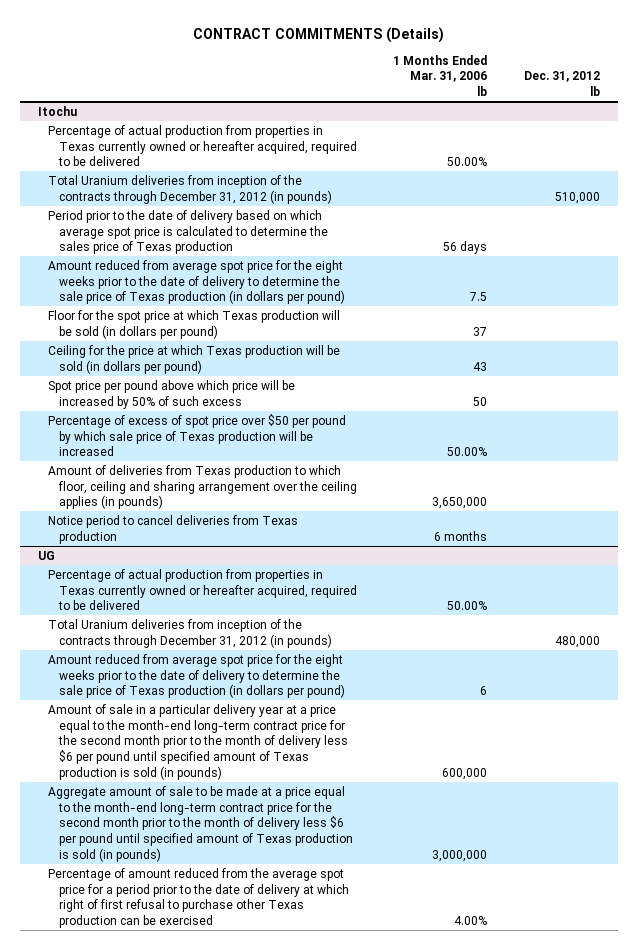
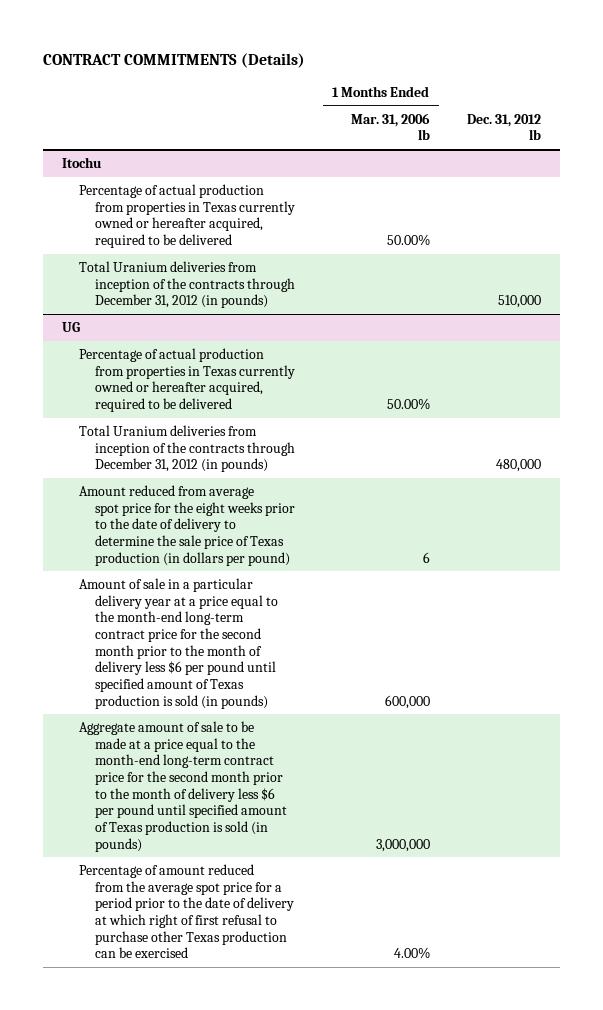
@ Itochu
- Period prior to the date of delivery based on which average spot price is calculated to determine the sales price of Texas production | 56 days |
- Amount reduced from average spot price for the eight weeks prior to the date of delivery to determine the sale price of Texas production (in dollars per pound) | 7.5 |
- Floor for the spot price at which Texas production will be sold (in dollars per pound) | 37 |
- Ceiling for the price at which Texas production will be sold (in dollars per pound) | 43 |
- Spot price per pound above which price will be increased by 50% of such excess | 50 |
- Percentage of excess of spot price over $50 per pound by which sale price of Texas production will be increased | 50.00% |
- Amount of deliveries from Texas production to which floor, ceiling and sharing arrangement over the ceiling applies (in pounds) | 3,650,000 |
- Notice period to cancel deliveries from Texas production | 6 months |

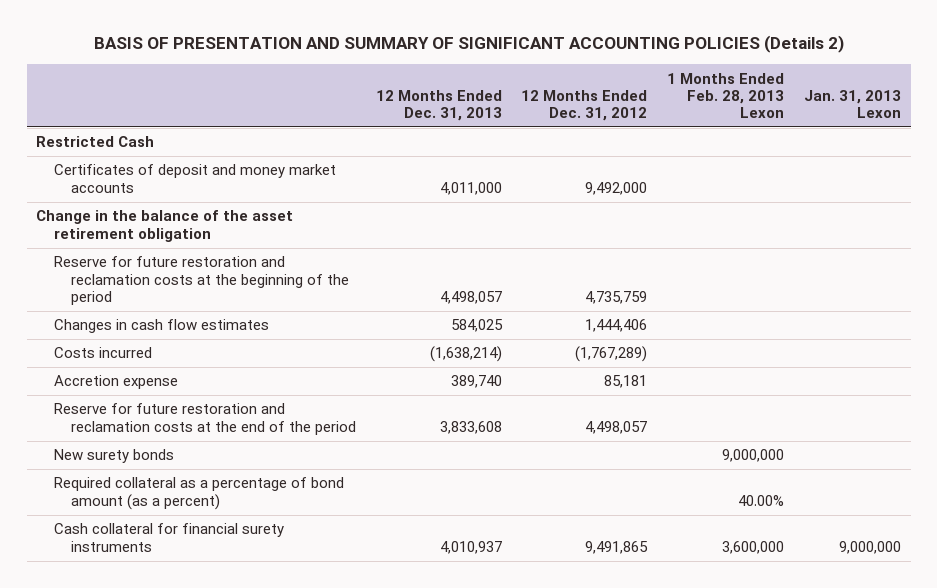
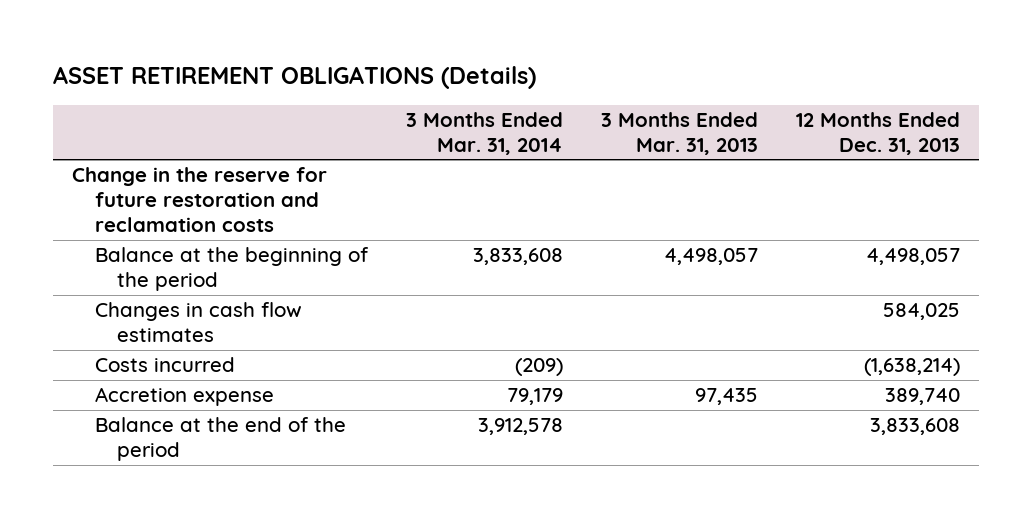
- BASIS OF PRESENTATION AND SUMMARY OF SIGNIFICANT ACCOUNTING POLICIES (Details 2)
+ ASSET RETIREMENT OBLIGATIONS (Details)
- | 12 Months Ended Dec. 31, 2013 | 12 Months Ended Dec. 31, 2012 | 1 Months Ended Feb. 28, 2013 Lexon | Jan. 31, 2013 Lexon
+ | 3 Months Ended Mar. 31, 2014 | 3 Months Ended Mar. 31, 2013 | 12 Months Ended Dec. 31, 2013
- Restricted Cash
- Certificates of deposit and money market accounts | 4,011,000 | 9,492,000 | |
- Change in the balance of the asset retirement obligation
- Reserve for future restoration and reclamation costs at the beginning of the period | 4,498,057 | 4,735,759 | |
+ Change in the reserve for future restoration and reclamation costs
+ Balance at the beginning of the period | 3,833,608 | 4,498,057 | 4,498,057
- Reserve for future restoration and reclamation costs at the end of the period | 3,833,608 | 4,498,057 | |
- New surety bonds | | | 9,000,000 |
- Required collateral as a percentage of bond amount (as a percent) | | | 40.00% |
- Cash collateral for financial surety instruments | 4,010,937 | 9,491,865 | 3,600,000 | 9,000,000
+ Balance at the end of the period | 3,912,578 | | 3,833,608

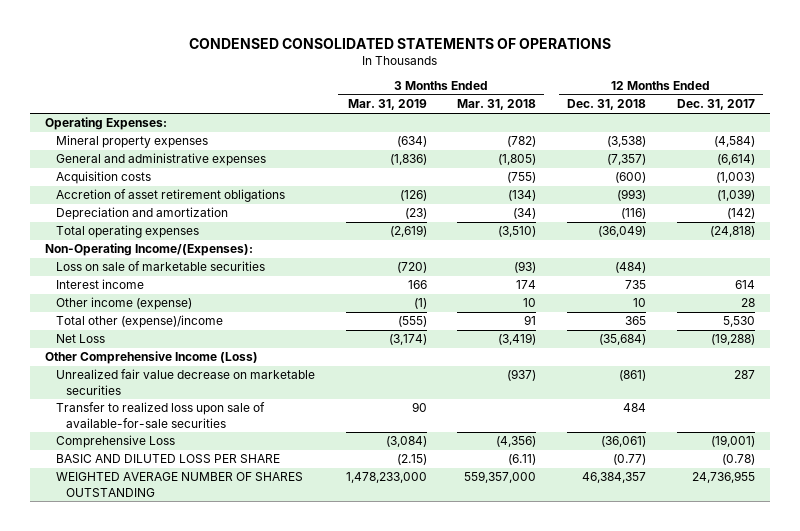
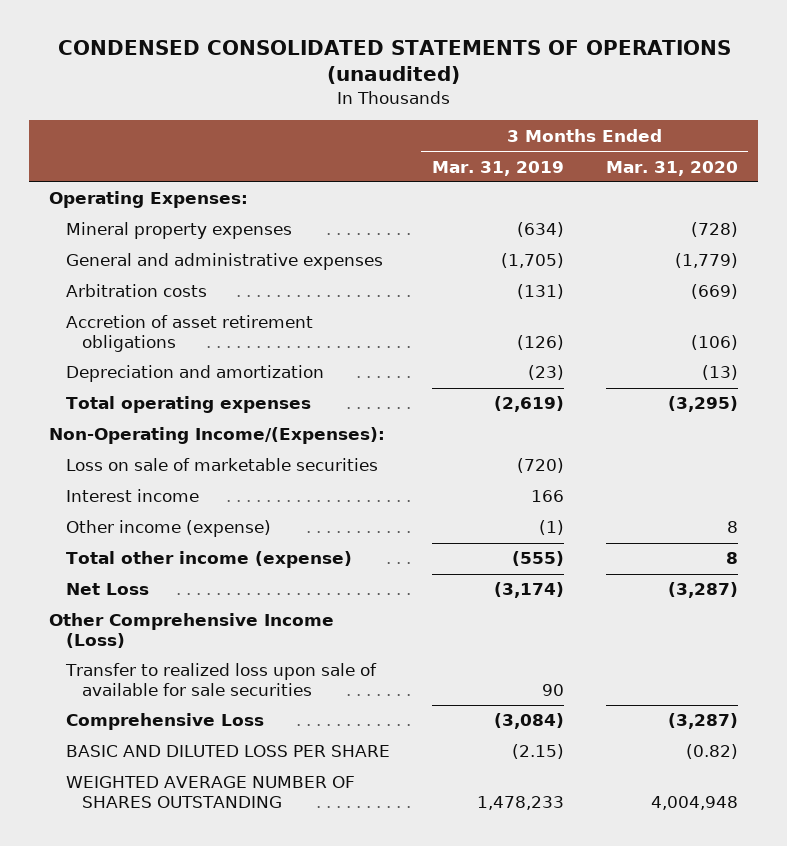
- CONDENSED CONSOLIDATED STATEMENTS OF OPERATIONS
+ CONDENSED CONSOLIDATED STATEMENTS OF OPERATIONS (unaudited)
- | 3 Months Ended Mar. 31, 2019 | 3 Months Ended Mar. 31, 2018 | 12 Months Ended Dec. 31, 2018 | 12 Months Ended Dec. 31, 2017
+ | 3 Months Ended Mar. 31, 2019 | 3 Months Ended Mar. 31, 2020
- General and administrative expenses | (1,836) | (1,805) | (7,357) | (6,614)
- Acquisition costs | | (755) | (600) | (1,003)
+ General and administrative expenses | (1,705) | (1,779)
+ Arbitration costs | (131) | (669)
- Total other (expense)/income | (555) | 91 | 365 | 5,530
+ Total other income (expense) | (555) | 8
- Unrealized fair value decrease on marketable securities | | (937) | (861) | 287
- Transfer to realized loss upon sale of available-for-sale securities | 90 | | 484 |
+ Transfer to realized loss upon sale of available for sale securities | 90 |
- WEIGHTED AVERAGE NUMBER OF SHARES OUTSTANDING | 1,478,233,000 | 559,357,000 | 46,384,357 | 24,736,955
+ WEIGHTED AVERAGE NUMBER OF SHARES OUTSTANDING | 1,478,233 | 4,004,948

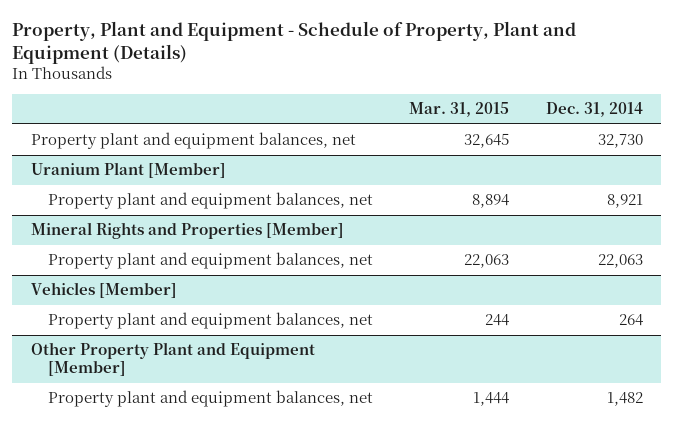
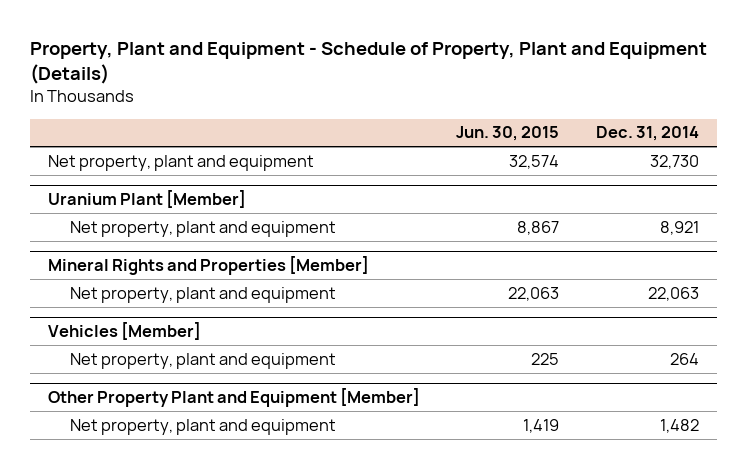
- | Mar. 31, 2015 | Dec. 31, 2014
+ | Jun. 30, 2015 | Dec. 31, 2014
- Property plant and equipment balances, net | 32,645 | 32,730
+ Net property, plant and equipment | 32,574 | 32,730
@ Uranium Plant [Member]
- Property plant and equipment balances, net | 8,894 | 8,921
+ Net property, plant and equipment | 8,867 | 8,921
@ Mineral Rights and Properties [Member]
- Property plant and equipment balances, net | 22,063 | 22,063
+ Net property, plant and equipment | 22,063 | 22,063
@ Vehicles [Member]
- Property plant and equipment balances, net | 244 | 264
+ Net property, plant and equipment | 225 | 264
@ Other Property Plant and Equipment [Member]
- Property plant and equipment balances, net | 1,444 | 1,482
+ Net property, plant and equipment | 1,419 | 1,482

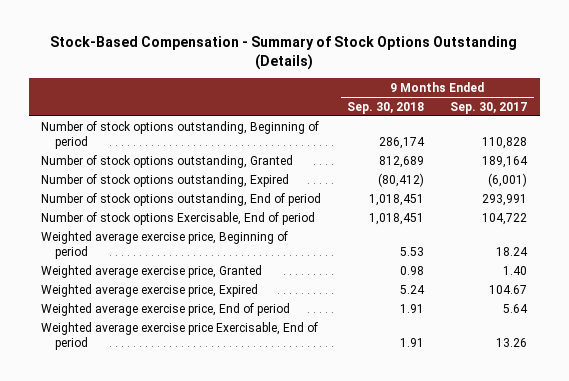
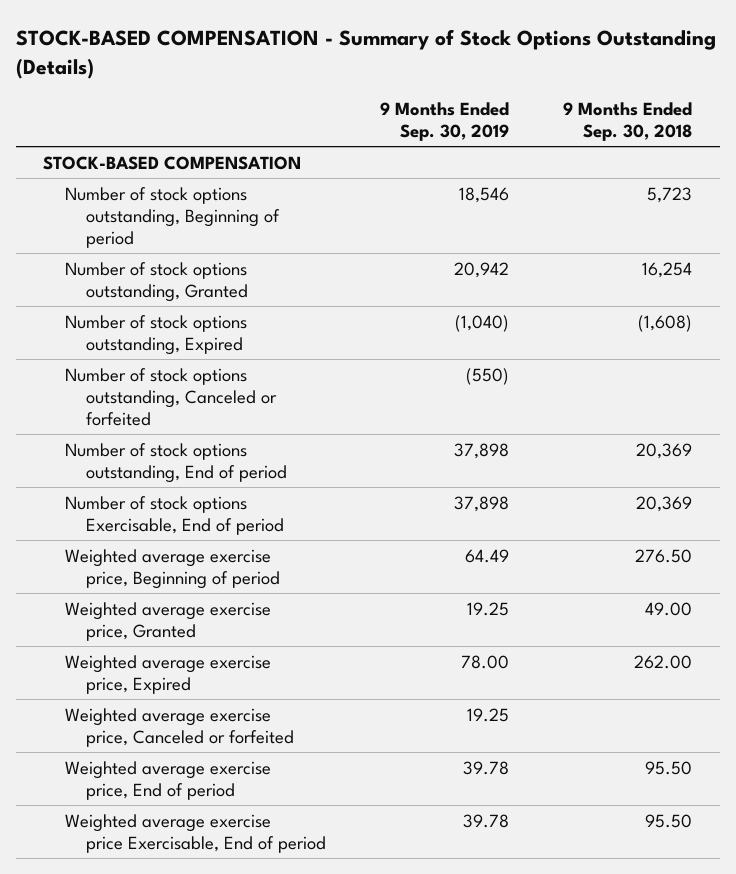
- Stock-Based Compensation - Summary of Stock Options Outstanding (Details)
+ STOCK-BASED COMPENSATION - Summary of Stock Options Outstanding (Details)
- | 9 Months Ended Sep. 30, 2018 | 9 Months Ended Sep. 30, 2017
+ | 9 Months Ended Sep. 30, 2019 | 9 Months Ended Sep. 30, 2018
- Number of stock options outstanding, Beginning of period | 286,174 | 110,828
- Number of stock options outstanding, Granted | 812,689 | 189,164
- Number of stock options outstanding, Expired | (80,412) | (6,001)
- Number of stock options outstanding, End of period | 1,018,451 | 293,991
- Number of stock options Exercisable, End of period | 1,018,451 | 104,722
- Weighted average exercise price, Beginning of period | 5.53 | 18.24
- Weighted average exercise price, Granted | 0.98 | 1.40
- Weighted average exercise price, Expired | 5.24 | 104.67
- Weighted average exercise price, End of period | 1.91 | 5.64
- Weighted average exercise price Exercisable, End of period | 1.91 | 13.26
+ STOCK-BASED COMPENSATION
+ Number of stock options outstanding, Beginning of period | 18,546 | 5,723
+ Number of stock options outstanding, Granted | 20,942 | 16,254
+ Number of stock options outstanding, Expired | (1,040) | (1,608)
+ Number of stock options outstanding, Canceled or forfeited | (550) |
+ Number of stock options outstanding, End of period | 37,898 | 20,369
+ Number of stock options Exercisable, End of period | 37,898 | 20,369
+ Weighted average exercise price, Beginning of period | 64.49 | 276.50
+ Weighted average exercise price, Granted | 19.25 | 49.00
+ Weighted average exercise price, Expired | 78.00 | 262.00
+ Weighted average exercise price, Canceled or forfeited | 19.25 |
+ Weighted average exercise price, End of period | 39.78 | 95.50
+ Weighted average exercise price Exercisable, End of period | 39.78 | 95.50

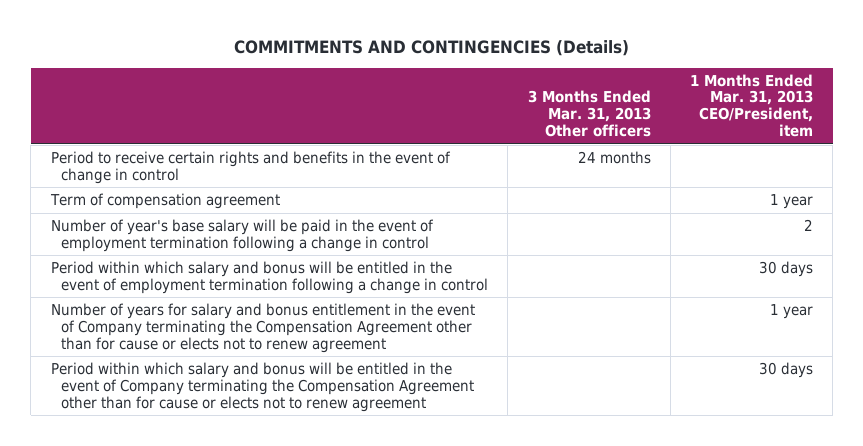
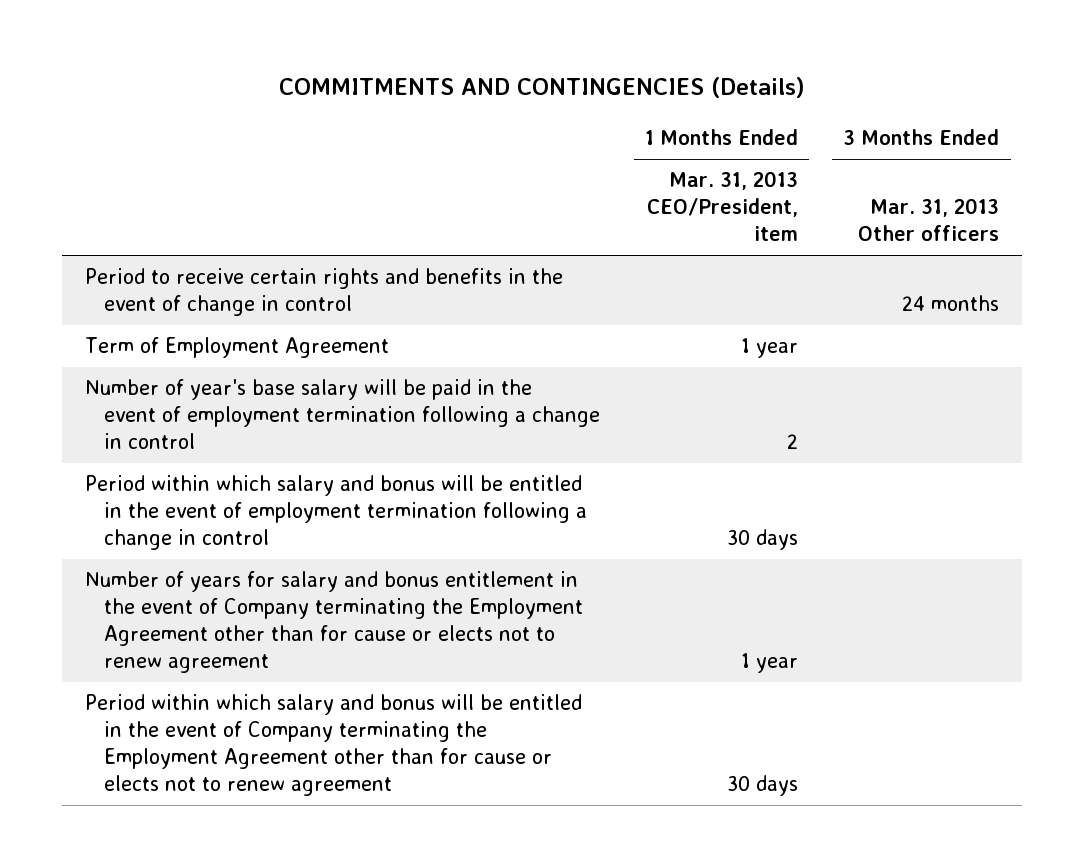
- | 3 Months Ended Mar. 31, 2013 Other officers | 1 Months Ended Mar. 31, 2013 CEO/President, item
+ | 1 Months Ended Mar. 31, 2013 CEO/President, item | 3 Months Ended Mar. 31, 2013 Other officers
- Term of compensation agreement | | 1 year
+ Term of Employment Agreement | 1 year |
- Number of years for salary and bonus entitlement in the event of Company terminating the Compensation Agreement other than for cause or elects not to renew agreement | | 1 year
- Period within which salary and bonus will be entitled in the event of Company terminating the Compensation Agreement other than for cause or elects not to renew agreement | | 30 days
+ Number of years for salary and bonus entitlement in the event of Company terminating the Employment Agreement other than for cause or elects not to renew agreement | 1 year |
+ Period within which salary and bonus will be entitled in the event of Company terminating the Employment Agreement other than for cause or elects not to renew agreement | 30 days |

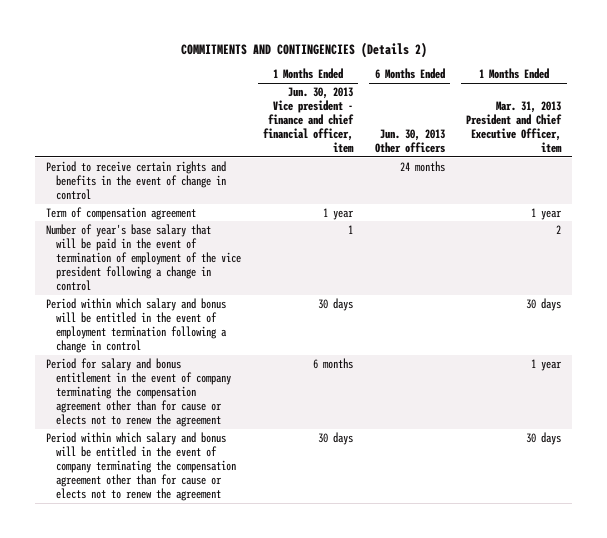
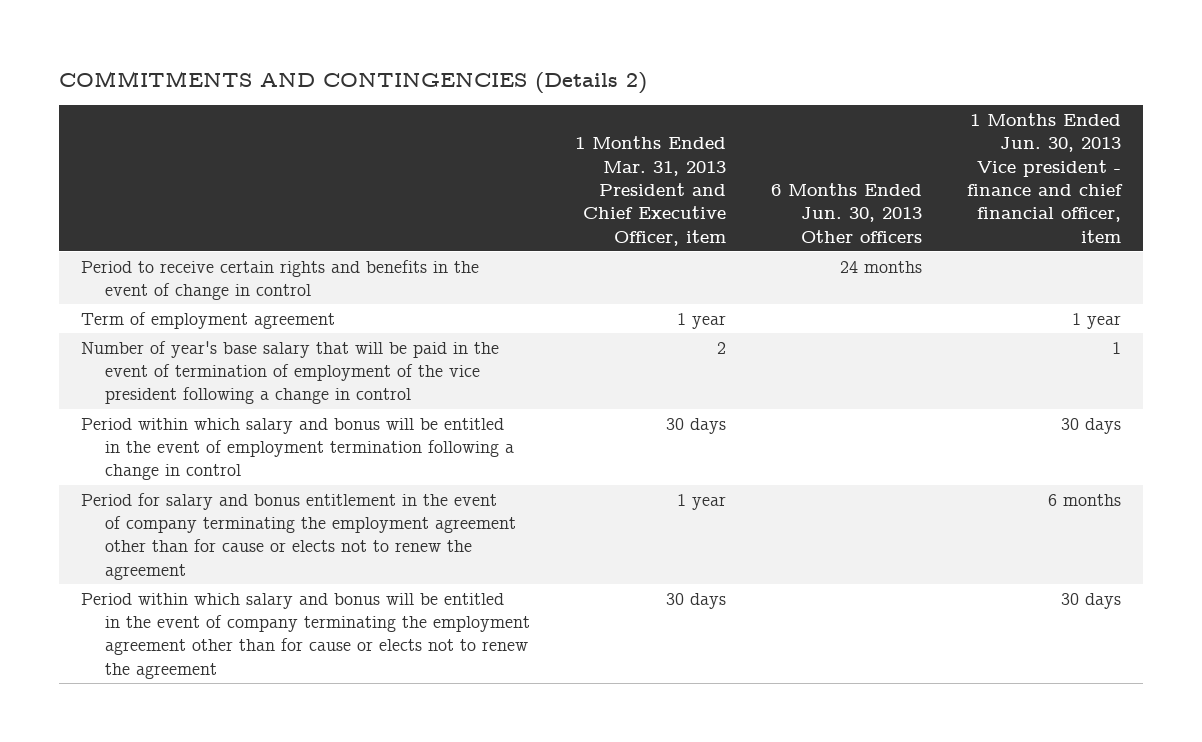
- | 1 Months Ended Jun. 30, 2013 Vice president - finance and chief financial officer, item | 6 Months Ended Jun. 30, 2013 Other officers | 1 Months Ended Mar. 31, 2013 President and Chief Executive Officer, item
+ | 1 Months Ended Mar. 31, 2013 President and Chief Executive Officer, item | 6 Months Ended Jun. 30, 2013 Other officers | 1 Months Ended Jun. 30, 2013 Vice president - finance and chief financial officer, item
- Term of compensation agreement | 1 year | | 1 year
+ Term of employment agreement | 1 year | | 1 year
- Period for salary and bonus entitlement in the event of company terminating the compensation agreement other than for cause or elects not to renew the agreement | 6 months | | 1 year
- Period within which salary and bonus will be entitled in the event of company terminating the compensation agreement other than for cause or elects not to renew the agreement | 30 days | | 30 days
+ Period for salary and bonus entitlement in the event of company terminating the employment agreement other than for cause or elects not to renew the agreement | 1 year | | 6 months
+ Period within which salary and bonus will be entitled in the event of company terminating the employment agreement other than for cause or elects not to renew the agreement | 30 days | | 30 days

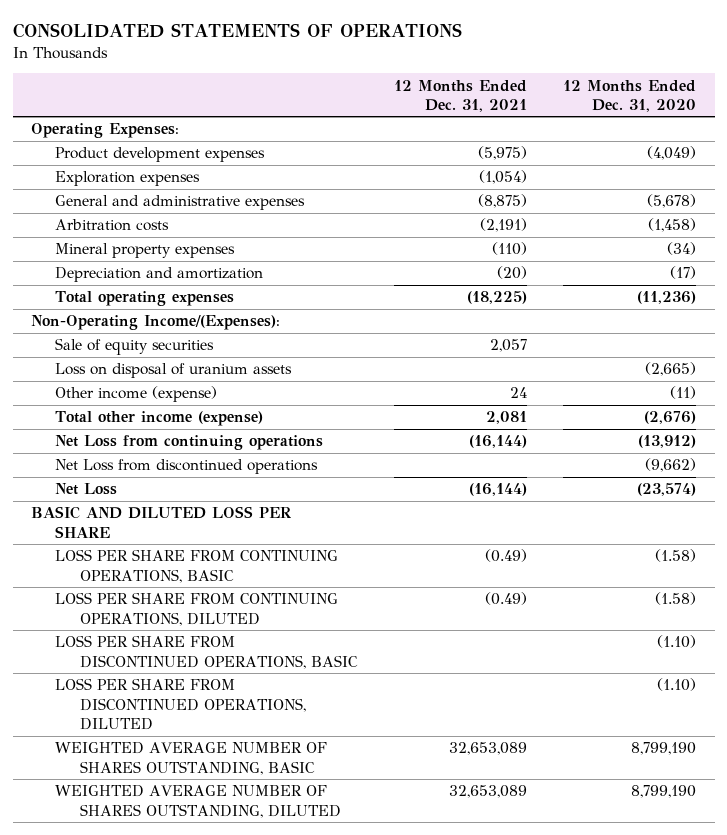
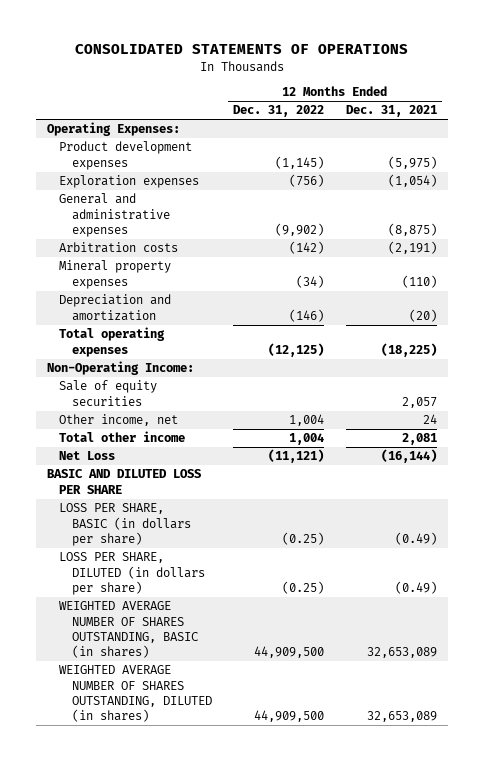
- | 12 Months Ended Dec. 31, 2021 | 12 Months Ended Dec. 31, 2020
+ | 12 Months Ended Dec. 31, 2022 | 12 Months Ended Dec. 31, 2021
- Non-Operating Income/(Expenses):
+ Non-Operating Income:
- Loss on disposal of uranium assets | | (2,665)
- Other income (expense) | 24 | (11)
- Total other income (expense) | 2,081 | (2,676)
- Net Loss from continuing operations | (16,144) | (13,912)
- Net Loss from discontinued operations | | (9,662)
+ Other income, net | 1,004 | 24
+ Total other income | 1,004 | 2,081
- LOSS PER SHARE FROM CONTINUING OPERATIONS, BASIC | (0.49) | (1.58)
- LOSS PER SHARE FROM CONTINUING OPERATIONS, DILUTED | (0.49) | (1.58)
- LOSS PER SHARE FROM DISCONTINUED OPERATIONS, BASIC | | (1.10)
- LOSS PER SHARE FROM DISCONTINUED OPERATIONS, DILUTED | | (1.10)
- WEIGHTED AVERAGE NUMBER OF SHARES OUTSTANDING, BASIC | 32,653,089 | 8,799,190
- WEIGHTED AVERAGE NUMBER OF SHARES OUTSTANDING, DILUTED | 32,653,089 | 8,799,190
+ LOSS PER SHARE, BASIC (in dollars per share) | (0.25) | (0.49)
+ LOSS PER SHARE, DILUTED (in dollars per share) | (0.25) | (0.49)
+ WEIGHTED AVERAGE NUMBER OF SHARES OUTSTANDING, BASIC (in shares) | 44,909,500 | 32,653,089
+ WEIGHTED AVERAGE NUMBER OF SHARES OUTSTANDING, DILUTED (in shares) | 44,909,500 | 32,653,089

